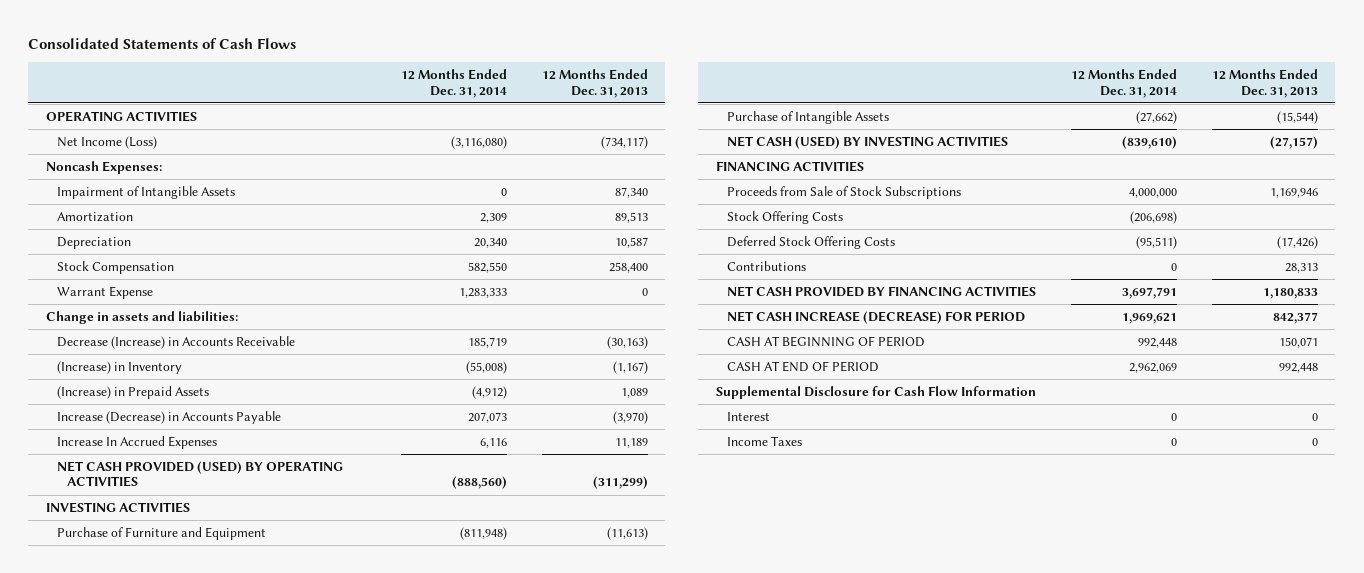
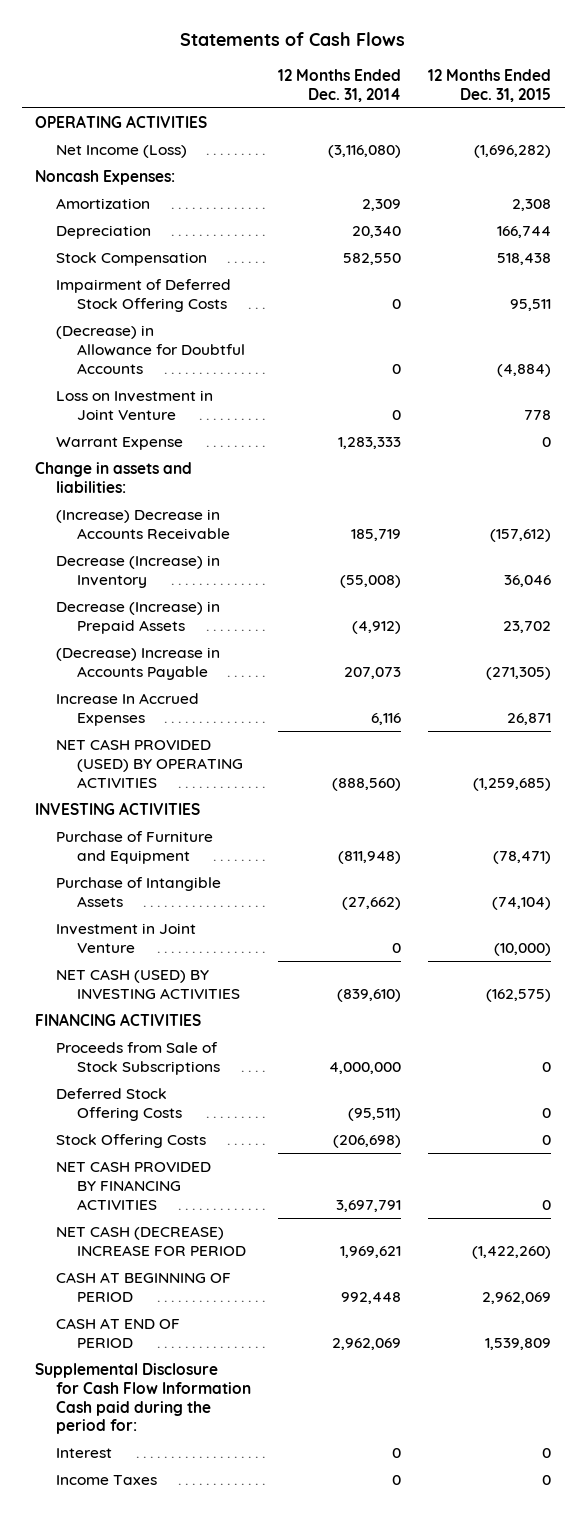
- Consolidated Statements of Cash Flows
+ Statements of Cash Flows
- | 12 Months Ended Dec. 31, 2014 | 12 Months Ended Dec. 31, 2013
+ | 12 Months Ended Dec. 31, 2014 | 12 Months Ended Dec. 31, 2015
- Impairment of Intangible Assets | 0 | 87,340
+ Impairment of Deferred Stock Offering Costs | 0 | 95,511
+ (Decrease) in Allowance for Doubtful Accounts | 0 | (4,884)
+ Loss on Investment in Joint Venture | 0 | 778
- Decrease (Increase) in Accounts Receivable | 185,719 | (30,163)
- (Increase) in Inventory | (55,008) | (1,167)
- (Increase) in Prepaid Assets | (4,912) | 1,089
- Increase (Decrease) in Accounts Payable | 207,073 | (3,970)
+ (Increase) Decrease in Accounts Receivable | 185,719 | (157,612)
+ Decrease (Increase) in Inventory | (55,008) | 36,046
+ Decrease (Increase) in Prepaid Assets | (4,912) | 23,702
+ (Decrease) Increase in Accounts Payable | 207,073 | (271,305)
+ Investment in Joint Venture | 0 | (10,000)
- Contributions | 0 | 28,313
moved down: Stock Offering Costs | (206,698) | 0
- NET CASH INCREASE (DECREASE) FOR PERIOD | 1,969,621 | 842,377
+ NET CASH (DECREASE) INCREASE FOR PERIOD | 1,969,621 | (1,422,260)
- Supplemental Disclosure for Cash Flow Information
+ Supplemental Disclosure for Cash Flow Information Cash paid during the period for:

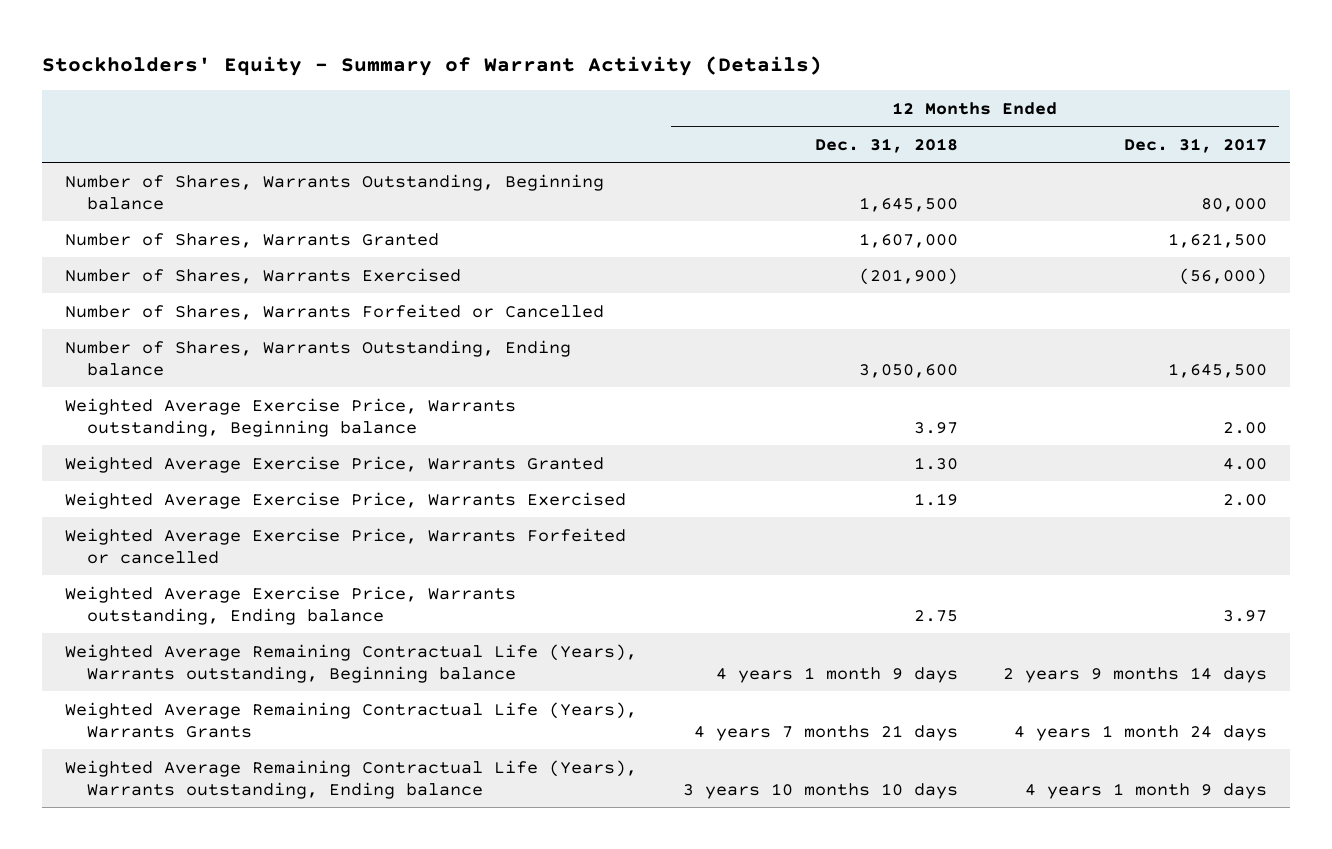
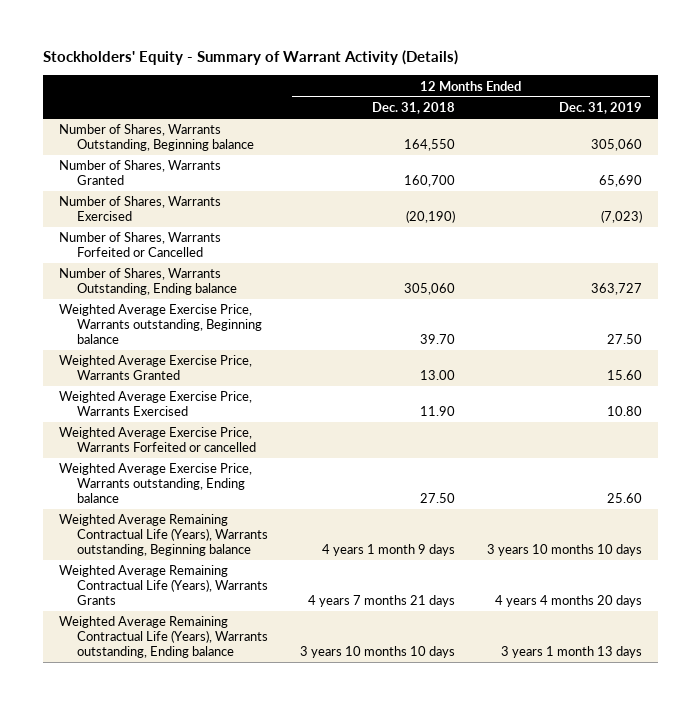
- | 12 Months Ended Dec. 31, 2018 | 12 Months Ended Dec. 31, 2017
+ | 12 Months Ended Dec. 31, 2018 | 12 Months Ended Dec. 31, 2019
- Number of Shares, Warrants Outstanding, Beginning balance | 1,645,500 | 80,000
- Number of Shares, Warrants Granted | 1,607,000 | 1,621,500
- Number of Shares, Warrants Exercised | (201,900) | (56,000)
+ Number of Shares, Warrants Outstanding, Beginning balance | 164,550 | 305,060
+ Number of Shares, Warrants Granted | 160,700 | 65,690
+ Number of Shares, Warrants Exercised | (20,190) | (7,023)
- Number of Shares, Warrants Outstanding, Ending balance | 3,050,600 | 1,645,500
- Weighted Average Exercise Price, Warrants outstanding, Beginning balance | 3.97 | 2.00
- Weighted Average Exercise Price, Warrants Granted | 1.30 | 4.00
- Weighted Average Exercise Price, Warrants Exercised | 1.19 | 2.00
+ Number of Shares, Warrants Outstanding, Ending balance | 305,060 | 363,727
+ Weighted Average Exercise Price, Warrants outstanding, Beginning balance | 39.70 | 27.50
+ Weighted Average Exercise Price, Warrants Granted | 13.00 | 15.60
+ Weighted Average Exercise Price, Warrants Exercised | 11.90 | 10.80
- Weighted Average Exercise Price, Warrants outstanding, Ending balance | 2.75 | 3.97
+ Weighted Average Exercise Price, Warrants outstanding, Ending balance | 27.50 | 25.60

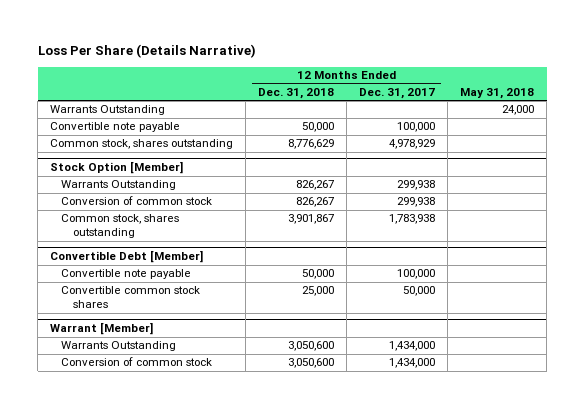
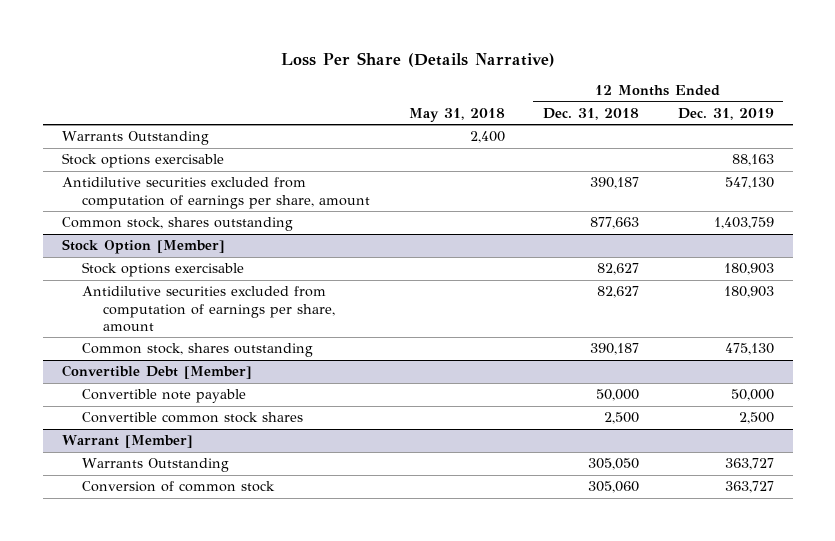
- | 12 Months Ended Dec. 31, 2018 | 12 Months Ended Dec. 31, 2017 | May 31, 2018
+ | May 31, 2018 | 12 Months Ended Dec. 31, 2018 | 12 Months Ended Dec. 31, 2019
- Warrants Outstanding | | | 24,000
- Convertible note payable | 50,000 | 100,000 |
- Common stock, shares outstanding | 8,776,629 | 4,978,929 |
+ Warrants Outstanding | 2,400 | |
+ Stock options exercisable | | | 88,163
+ Antidilutive securities excluded from computation of earnings per share, amount | | 390,187 | 547,130
+ Common stock, shares outstanding | | 877,663 | 1,403,759
@ Stock Option [Member]
- Warrants Outstanding | 826,267 | 299,938 |
- Conversion of common stock | 826,267 | 299,938 |
- Common stock, shares outstanding | 3,901,867 | 1,783,938 |
+ Stock options exercisable | | 82,627 | 180,903
+ Antidilutive securities excluded from computation of earnings per share, amount | | 82,627 | 180,903
+ Common stock, shares outstanding | | 390,187 | 475,130
@ Convertible Debt [Member]
- Convertible common stock shares | 25,000 | 50,000 |
+ Convertible common stock shares | | 2,500 | 2,500
@ Warrant [Member]
- Warrants Outstanding | 3,050,600 | 1,434,000 |
- Conversion of common stock | 3,050,600 | 1,434,000 |
+ Warrants Outstanding | | 305,050 | 363,727
+ Conversion of common stock | | 305,060 | 363,727

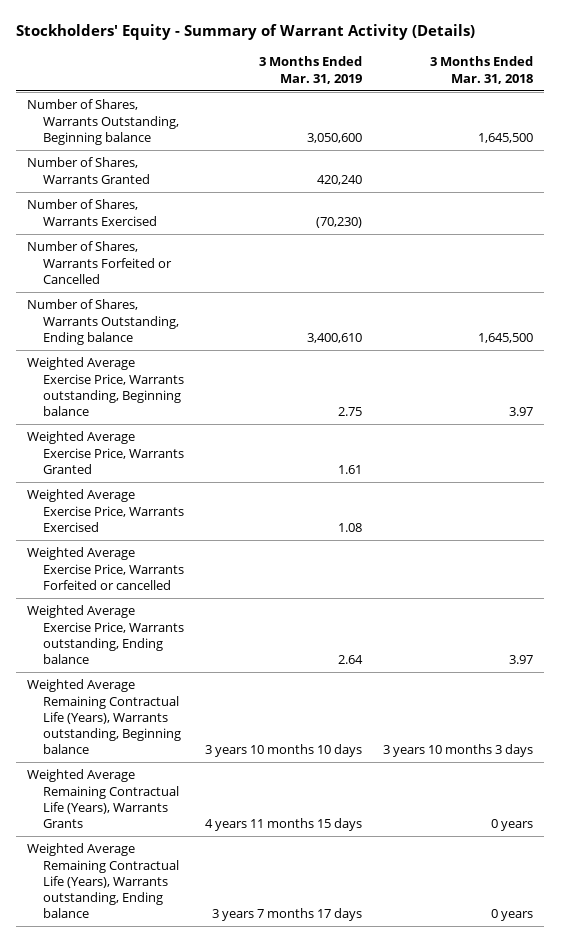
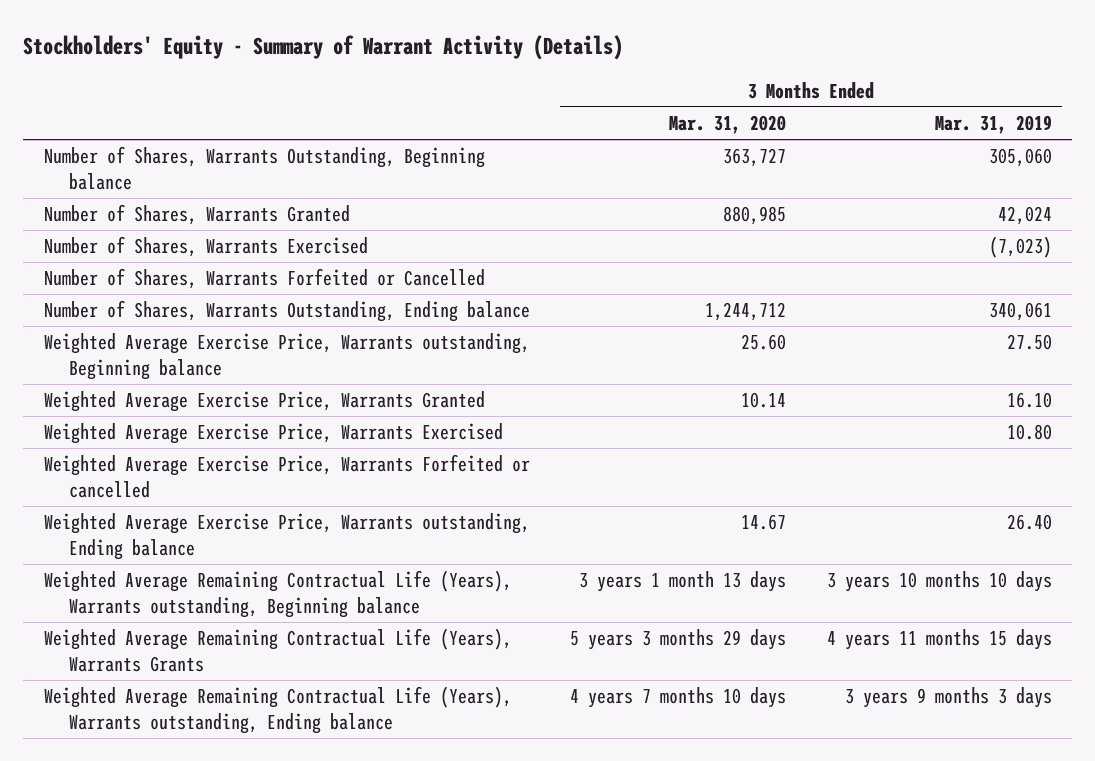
- | 3 Months Ended Mar. 31, 2019 | 3 Months Ended Mar. 31, 2018
+ | 3 Months Ended Mar. 31, 2020 | 3 Months Ended Mar. 31, 2019
- Number of Shares, Warrants Outstanding, Beginning balance | 3,050,600 | 1,645,500
- Number of Shares, Warrants Granted | 420,240 |
- Number of Shares, Warrants Exercised | (70,230) |
+ Number of Shares, Warrants Outstanding, Beginning balance | 363,727 | 305,060
+ Number of Shares, Warrants Granted | 880,985 | 42,024
+ Number of Shares, Warrants Exercised | | (7,023)
- Number of Shares, Warrants Outstanding, Ending balance | 3,400,610 | 1,645,500
- Weighted Average Exercise Price, Warrants outstanding, Beginning balance | 2.75 | 3.97
- Weighted Average Exercise Price, Warrants Granted | 1.61 |
- Weighted Average Exercise Price, Warrants Exercised | 1.08 |
+ Number of Shares, Warrants Outstanding, Ending balance | 1,244,712 | 340,061
+ Weighted Average Exercise Price, Warrants outstanding, Beginning balance | 25.60 | 27.50
+ Weighted Average Exercise Price, Warrants Granted | 10.14 | 16.10
+ Weighted Average Exercise Price, Warrants Exercised | | 10.80
- Weighted Average Exercise Price, Warrants outstanding, Ending balance | 2.64 | 3.97
+ Weighted Average Exercise Price, Warrants outstanding, Ending balance | 14.67 | 26.40
- Weighted Average Remaining Contractual Life (Years), Warrants outstanding, Ending balance | 3 years 7 months 17 days | 0 years
+ Weighted Average Remaining Contractual Life (Years), Warrants outstanding, Ending balance | 4 years 7 months 10 days | 3 years 9 months 3 days

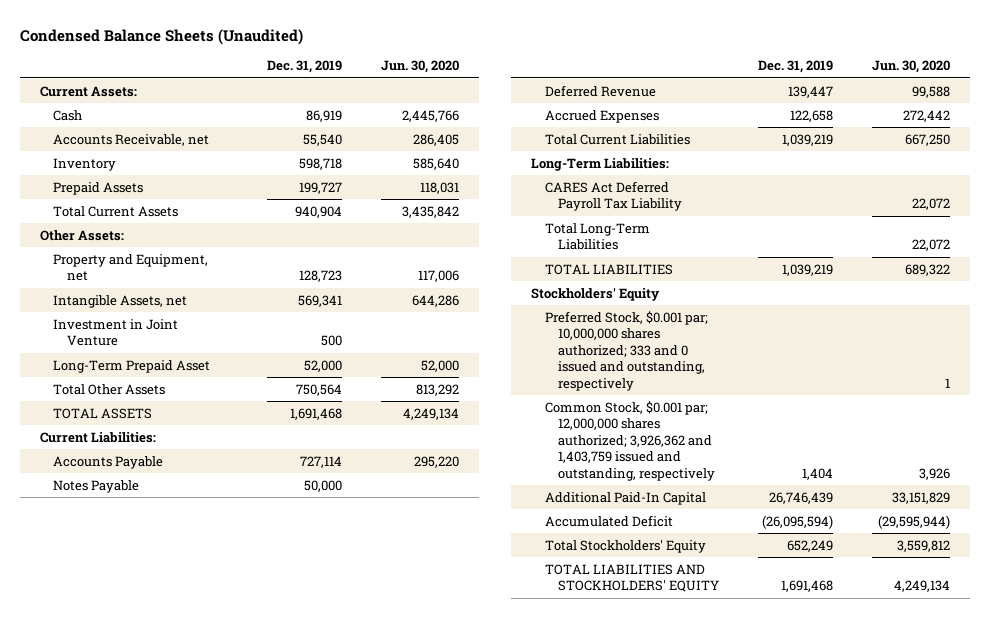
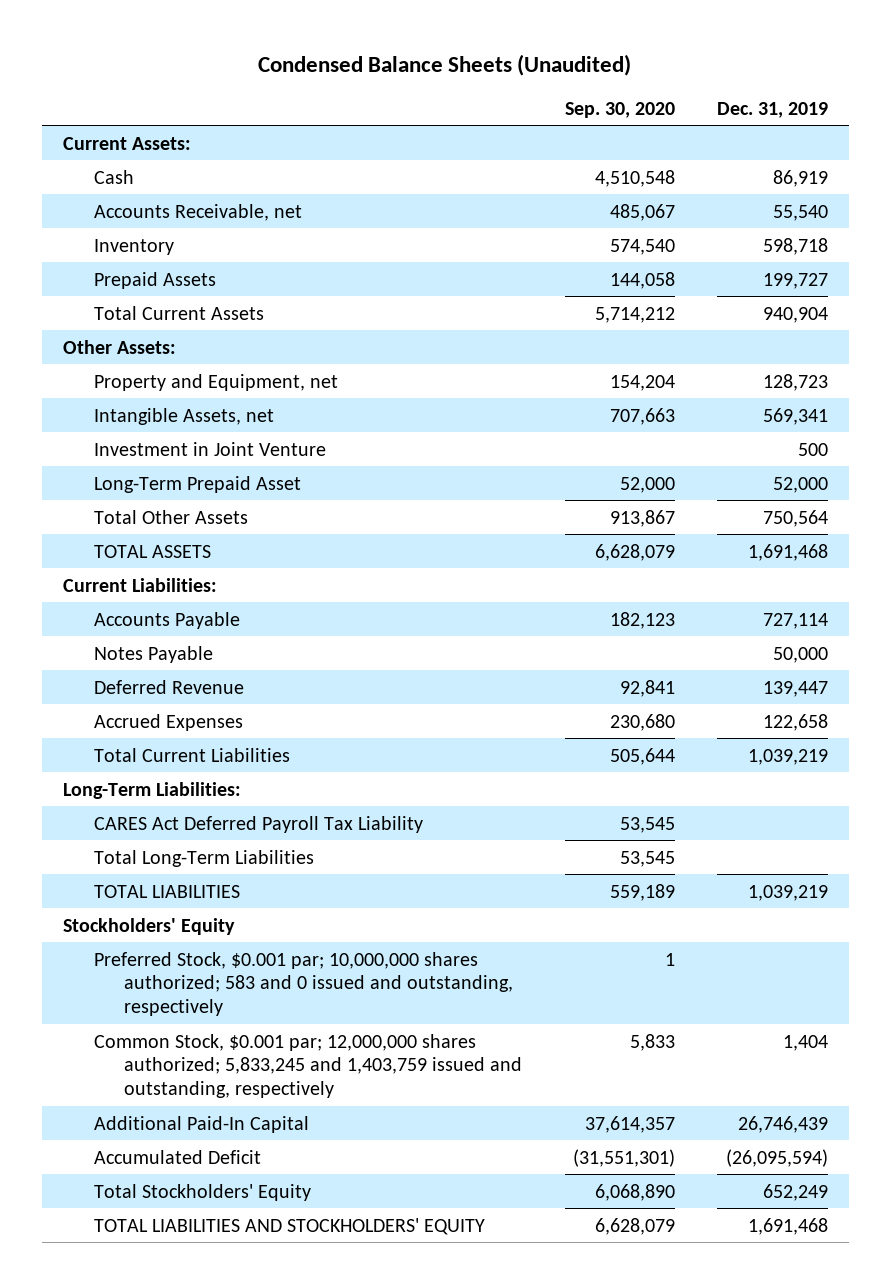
- | Dec. 31, 2019 | Jun. 30, 2020
+ | Sep. 30, 2020 | Dec. 31, 2019
- Preferred Stock, $0.001 par; 10,000,000 shares authorized; 333 and 0 issued and outstanding, respectively | | 1
- Common Stock, $0.001 par; 12,000,000 shares authorized; 3,926,362 and 1,403,759 issued and outstanding, respectively | 1,404 | 3,926
+ Preferred Stock, $0.001 par; 10,000,000 shares authorized; 583 and 0 issued and outstanding, respectively | 1 |
+ Common Stock, $0.001 par; 12,000,000 shares authorized; 5,833,245 and 1,403,759 issued and outstanding, respectively | 5,833 | 1,404

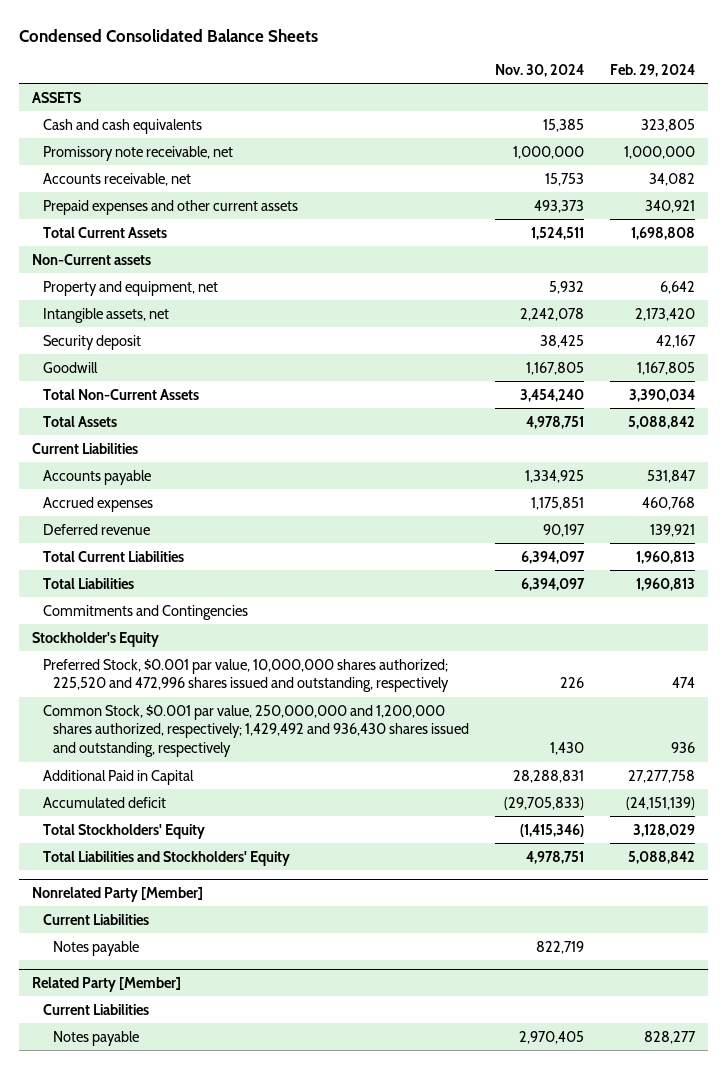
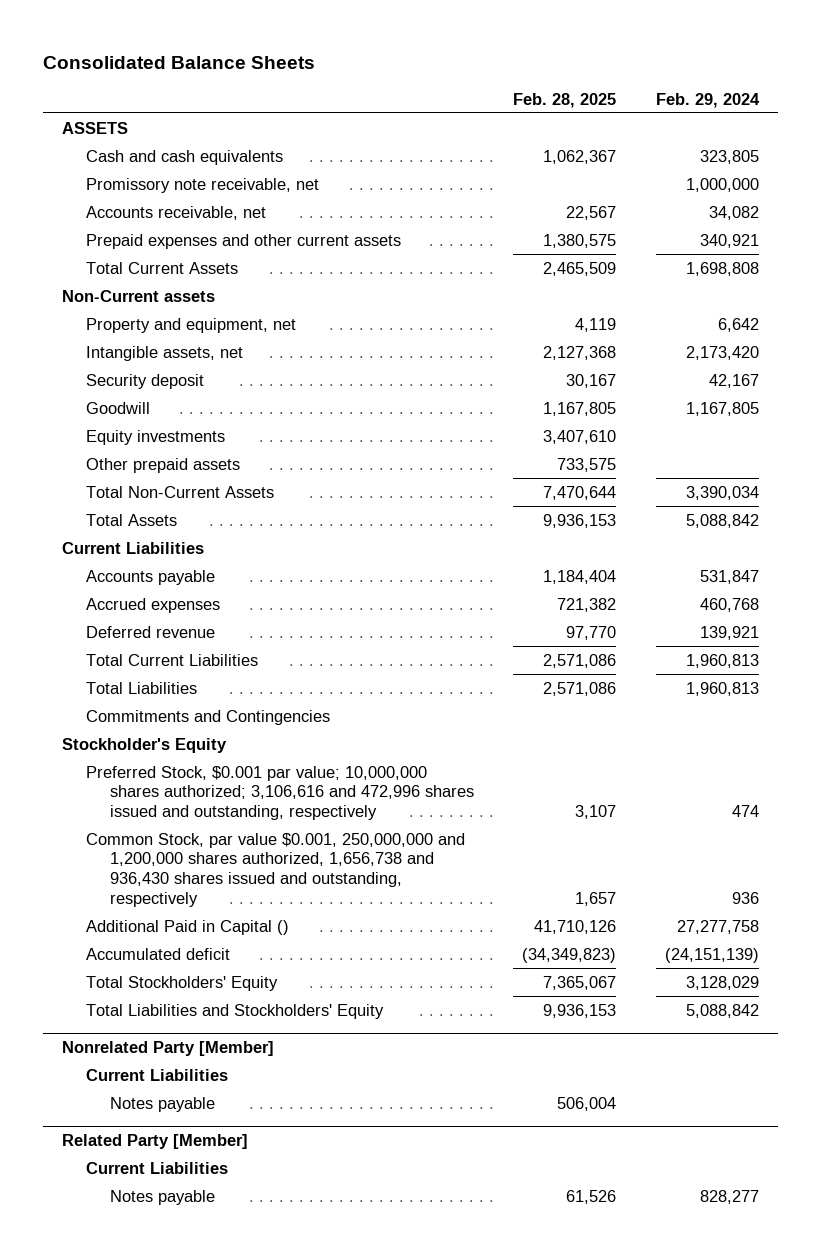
- Condensed Consolidated Balance Sheets
+ Consolidated Balance Sheets
- | Nov. 30, 2024 | Feb. 29, 2024
+ | Feb. 28, 2025 | Feb. 29, 2024
+ Equity investments | 3,407,610 |
+ Other prepaid assets | 733,575 |
- Preferred Stock, $0.001 par value, 10,000,000 shares authorized; 225,520 and 472,996 shares issued and outstanding, respectively | 226 | 474
- Common Stock, $0.001 par value, 250,000,000 and 1,200,000 shares authorized, respectively; 1,429,492 and 936,430 shares issued and outstanding, respectively | 1,430 | 936
- Additional Paid in Capital | 28,288,831 | 27,277,758
+ Preferred Stock, $0.001 par value; 10,000,000 shares authorized; 3,106,616 and 472,996 shares issued and outstanding, respectively | 3,107 | 474
+ Common Stock, par value $0.001, 250,000,000 and 1,200,000 shares authorized, 1,656,738 and 936,430 shares issued and outstanding, respectively | 1,657 | 936
+ Additional Paid in Capital () | 41,710,126 | 27,277,758

